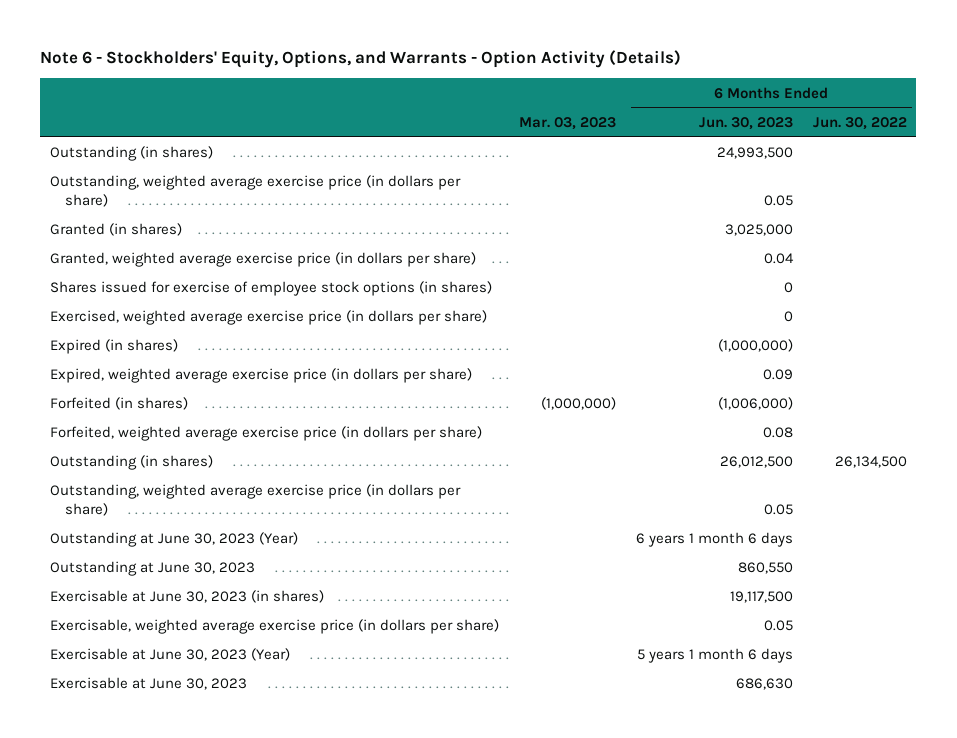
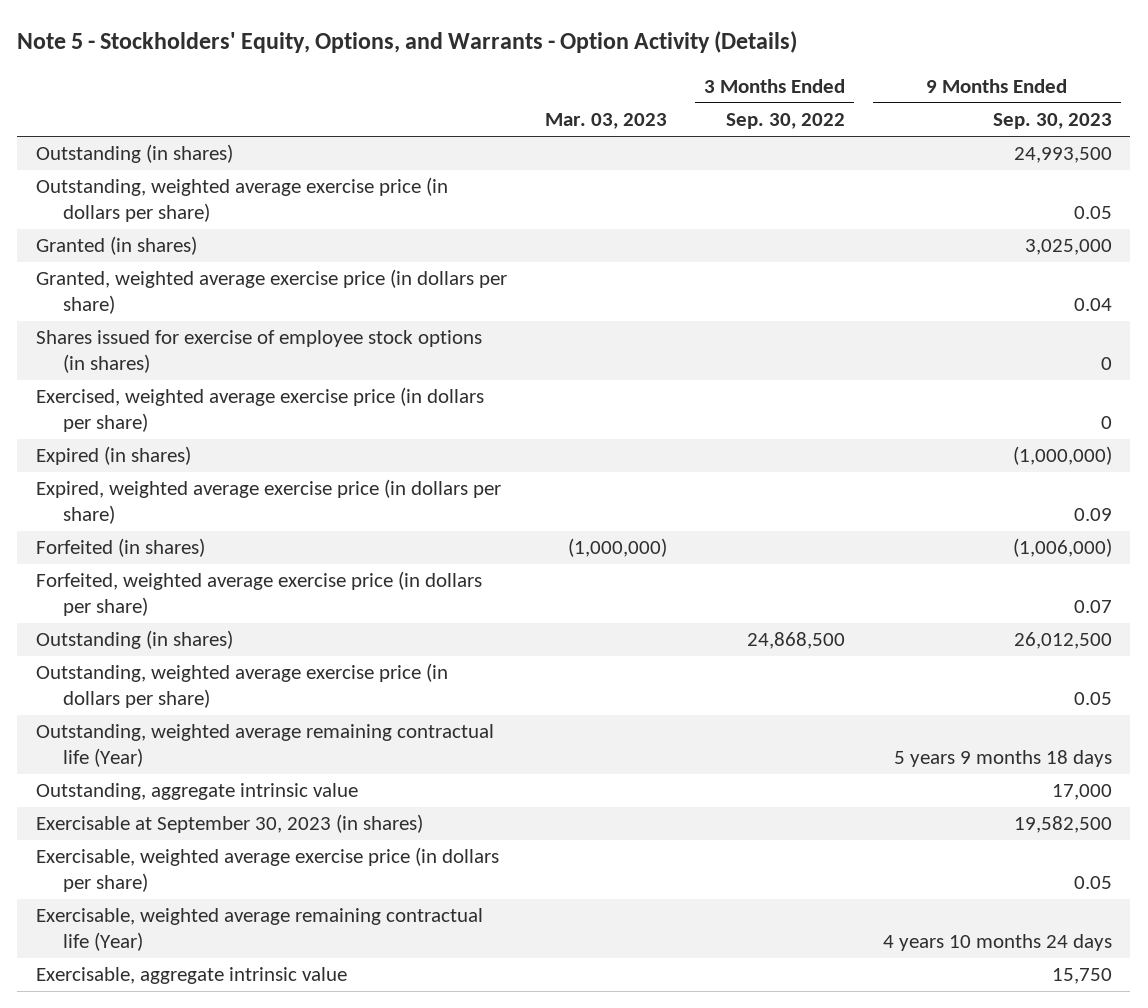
- Note 6 - Stockholders' Equity, Options, and Warrants - Option Activity (Details)
+ Note 5 - Stockholders' Equity, Options, and Warrants - Option Activity (Details)
- | Mar. 03, 2023 | 6 Months Ended Jun. 30, 2023 | 6 Months Ended Jun. 30, 2022
+ | Mar. 03, 2023 | 3 Months Ended Sep. 30, 2022 | 9 Months Ended Sep. 30, 2023
- Outstanding at June 30, 2023 (Year) | | 6 years 1 month 6 days |
- Outstanding at June 30, 2023 | | 860,550 |
- Exercisable at June 30, 2023 (in shares) | | 19,117,500 |
+ Outstanding, weighted average remaining contractual life (Year) | | | 5 years 9 months 18 days
+ Outstanding, aggregate intrinsic value | | | 17,000
+ Exercisable at September 30, 2023 (in shares) | | | 19,582,500
- Exercisable at June 30, 2023 (Year) | | 5 years 1 month 6 days |
- Exercisable at June 30, 2023 | | 686,630 |
+ Exercisable, weighted average remaining contractual life (Year) | | | 4 years 10 months 24 days
+ Exercisable, aggregate intrinsic value | | | 15,750

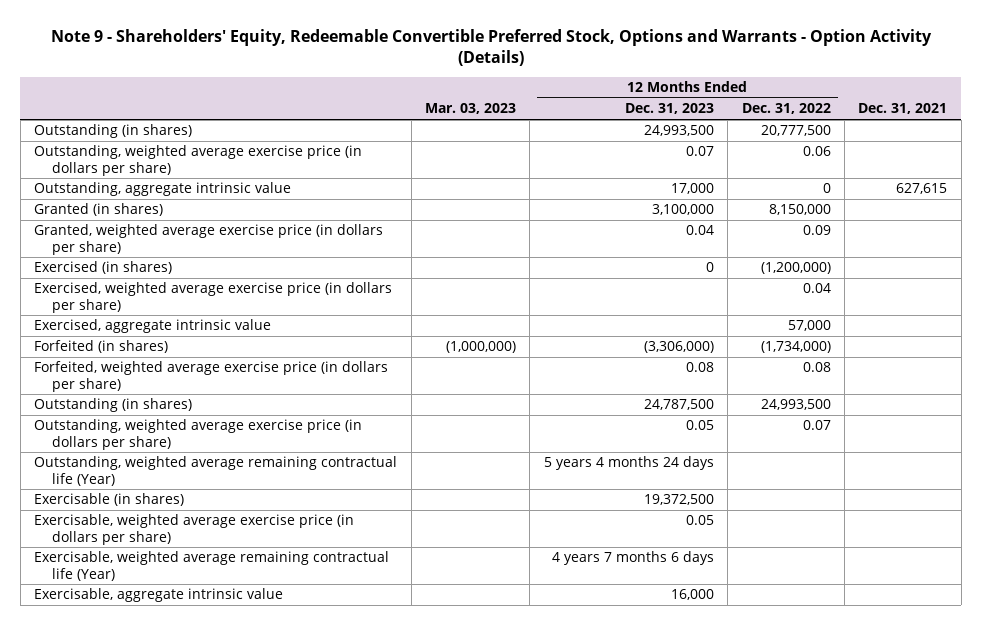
- Note 5 - Stockholders' Equity, Options, and Warrants - Option Activity (Details)
+ Note 9 - Shareholders' Equity, Redeemable Convertible Preferred Stock, Options and Warrants - Option Activity (Details)
- | Mar. 03, 2023 | 3 Months Ended Sep. 30, 2022 | 9 Months Ended Sep. 30, 2023
+ | Mar. 03, 2023 | 12 Months Ended Dec. 31, 2023 | 12 Months Ended Dec. 31, 2022 | Dec. 31, 2021
moved up: Outstanding, aggregate intrinsic value | | 17,000 | 0 | 627,615
- Shares issued for exercise of employee stock options (in shares) | | | 0
+ Exercised (in shares) | | 0 | (1,200,000) |
- Expired (in shares) | | | (1,000,000)
- Expired, weighted average exercise price (in dollars per share) | | | 0.09
+ Exercised, aggregate intrinsic value | | | 57,000 |
- Exercisable at September 30, 2023 (in shares) | | | 19,582,500
+ Exercisable (in shares) | | 19,372,500 | |

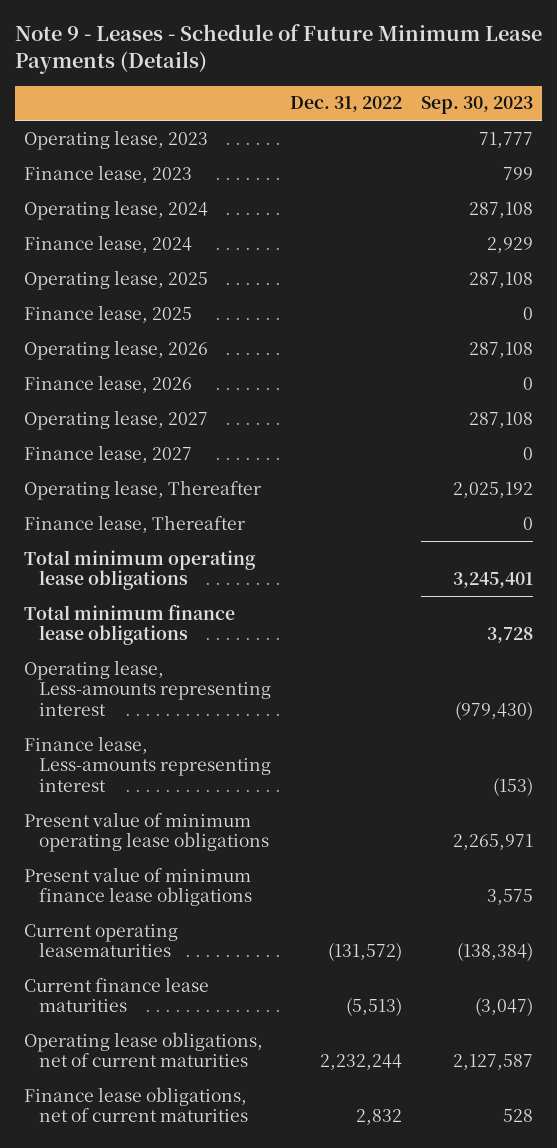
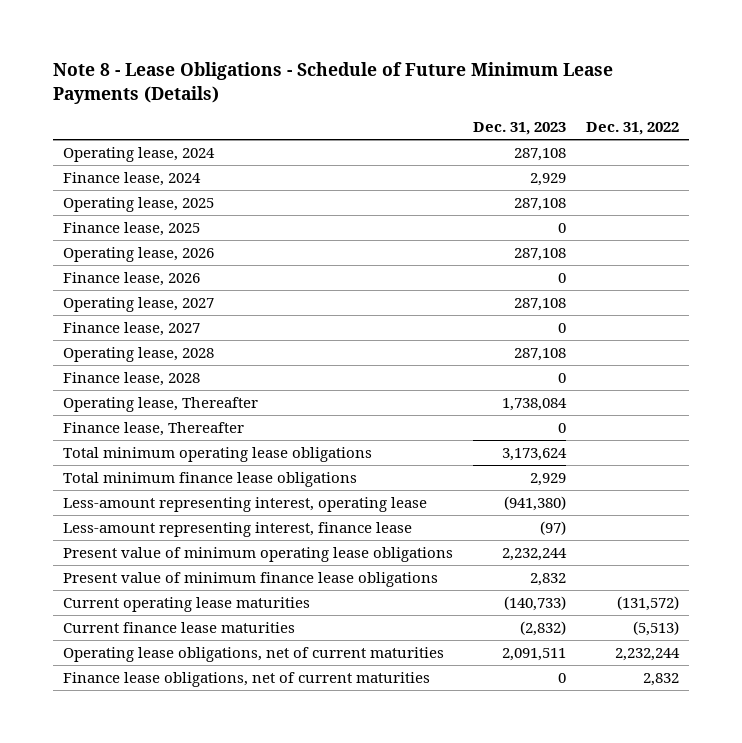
- Note 9 - Leases - Schedule of Future Minimum Lease Payments (Details)
+ Note 8 - Lease Obligations - Schedule of Future Minimum Lease Payments (Details)
- | Dec. 31, 2022 | Sep. 30, 2023
+ | Dec. 31, 2023 | Dec. 31, 2022
- Operating lease, 2023 | | 71,777
- Finance lease, 2023 | | 799
+ Operating lease, 2028 | 287,108 |
+ Finance lease, 2028 | 0 |
- Operating lease, Less-amounts representing interest | | (979,430)
- Finance lease, Less-amounts representing interest | | (153)
+ Less-amount representing interest, operating lease | (941,380) |
+ Less-amount representing interest, finance lease | (97) |
- Current operating leasematurities | (131,572) | (138,384)
+ Current operating lease maturities | (140,733) | (131,572)

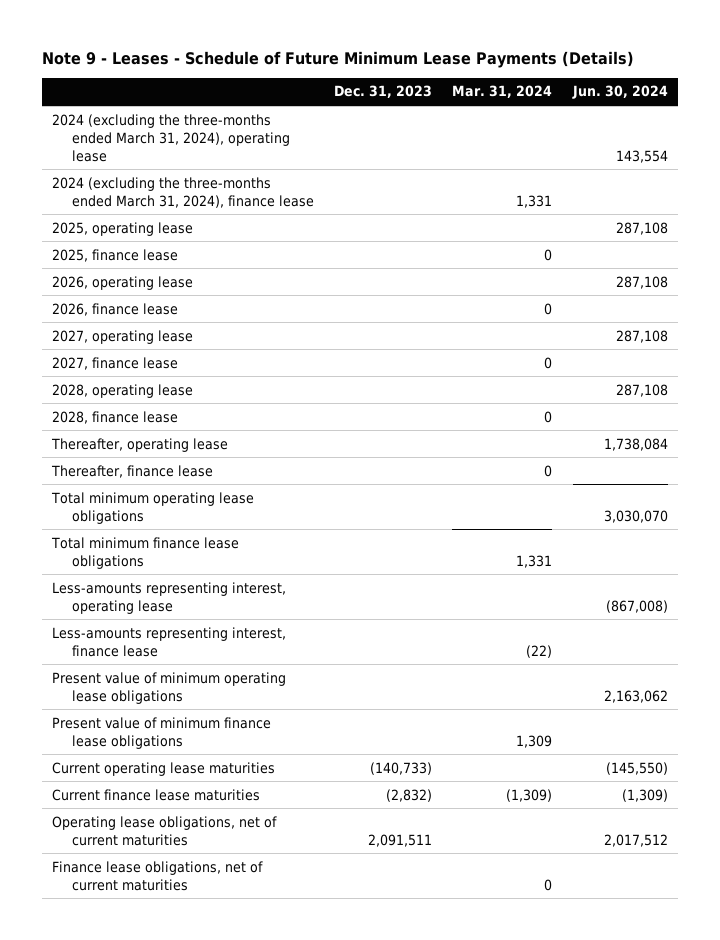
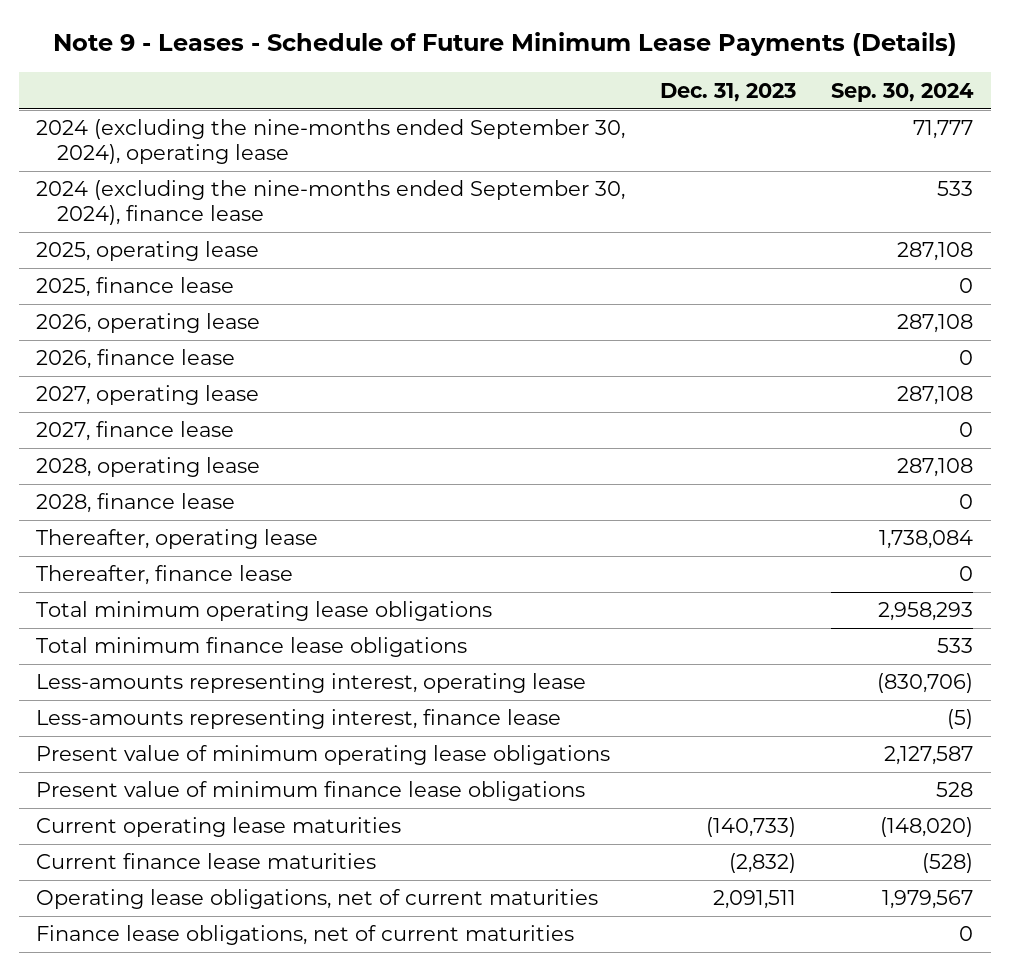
- | Dec. 31, 2023 | Mar. 31, 2024 | Jun. 30, 2024
+ | Dec. 31, 2023 | Sep. 30, 2024
- 2024 (excluding the three-months ended March 31, 2024), operating lease | | | 143,554
- 2024 (excluding the three-months ended March 31, 2024), finance lease | | 1,331 |
+ 2024 (excluding the nine-months ended September 30, 2024), operating lease | | 71,777
+ 2024 (excluding the nine-months ended September 30, 2024), finance lease | | 533

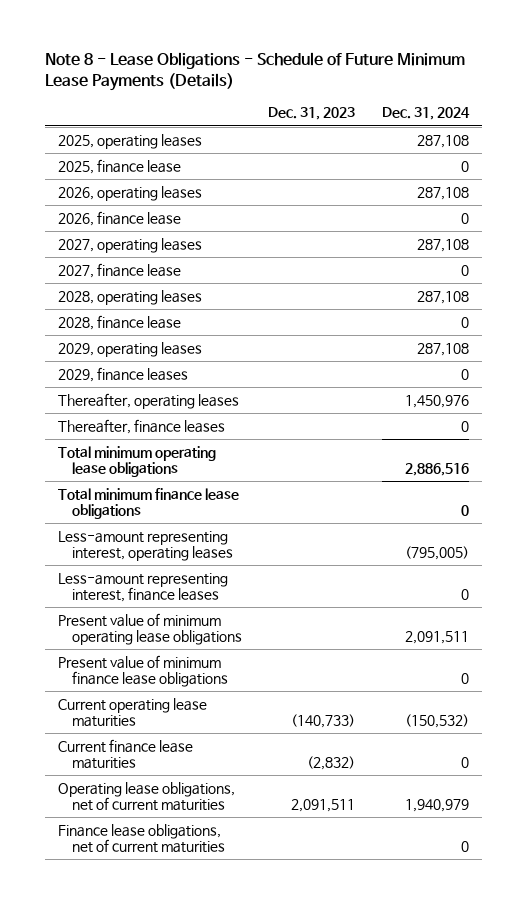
- Note 9 - Leases - Schedule of Future Minimum Lease Payments (Details)
+ Note 8 - Lease Obligations - Schedule of Future Minimum Lease Payments (Details)
- | Dec. 31, 2023 | Sep. 30, 2024
+ | Dec. 31, 2023 | Dec. 31, 2024
- 2024 (excluding the nine-months ended September 30, 2024), operating lease | | 71,777
- 2024 (excluding the nine-months ended September 30, 2024), finance lease | | 533
- 2025, operating lease | | 287,108
+ 2025, operating leases | | 287,108
- 2026, operating lease | | 287,108
+ 2026, operating leases | | 287,108
- 2027, operating lease | | 287,108
+ 2027, operating leases | | 287,108
- 2028, operating lease | | 287,108
+ 2028, operating leases | | 287,108
- Thereafter, operating lease | | 1,738,084
- Thereafter, finance lease | | 0
+ 2029, operating leases | | 287,108
+ 2029, finance leases | | 0
+ Thereafter, operating leases | | 1,450,976
+ Thereafter, finance leases | | 0
- Less-amounts representing interest, operating lease | | (830,706)
- Less-amounts representing interest, finance lease | | (5)
+ Less-amount representing interest, operating leases | | (795,005)
+ Less-amount representing interest, finance leases | | 0

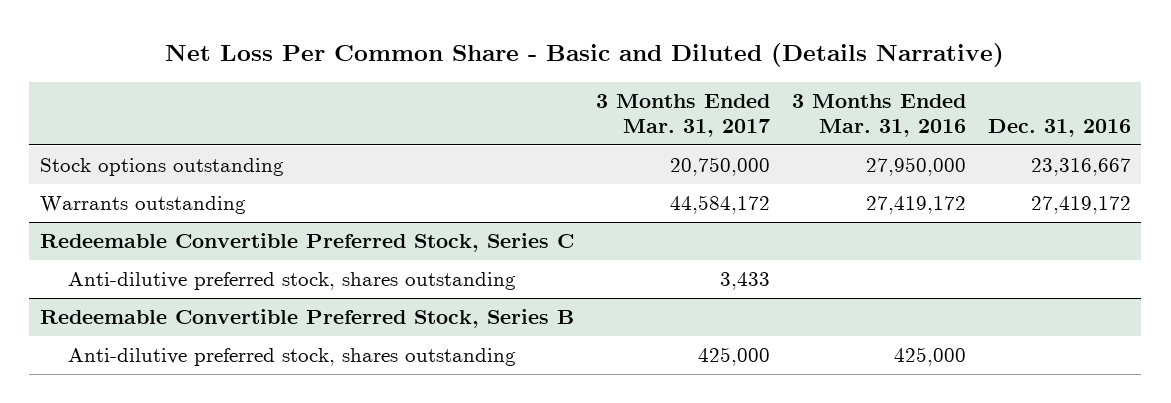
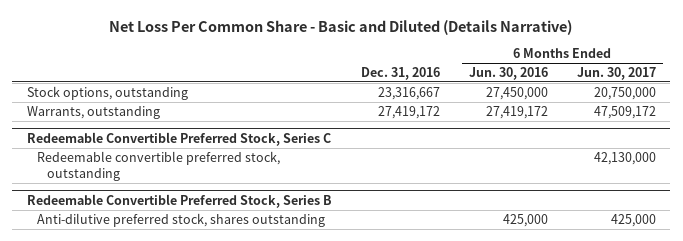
- | 3 Months Ended Mar. 31, 2017 | 3 Months Ended Mar. 31, 2016 | Dec. 31, 2016
+ | Dec. 31, 2016 | 6 Months Ended Jun. 30, 2016 | 6 Months Ended Jun. 30, 2017
- Stock options outstanding | 20,750,000 | 27,950,000 | 23,316,667
- Warrants outstanding | 44,584,172 | 27,419,172 | 27,419,172
+ Stock options, outstanding | 23,316,667 | 27,450,000 | 20,750,000
+ Warrants, outstanding | 27,419,172 | 27,419,172 | 47,509,172
@ Redeemable Convertible Preferred Stock, Series C
- Anti-dilutive preferred stock, shares outstanding | 3,433 | |
+ Redeemable convertible preferred stock, outstanding | | | 42,130,000

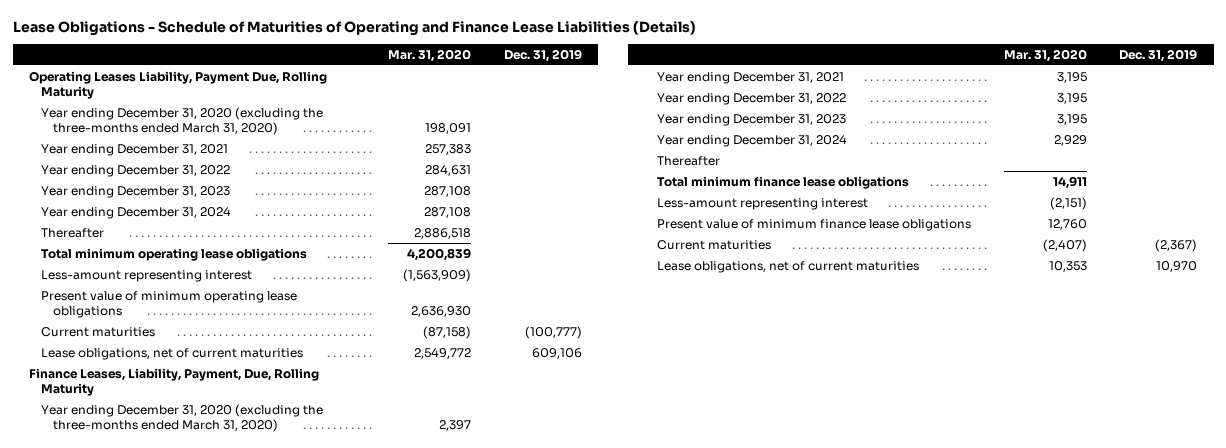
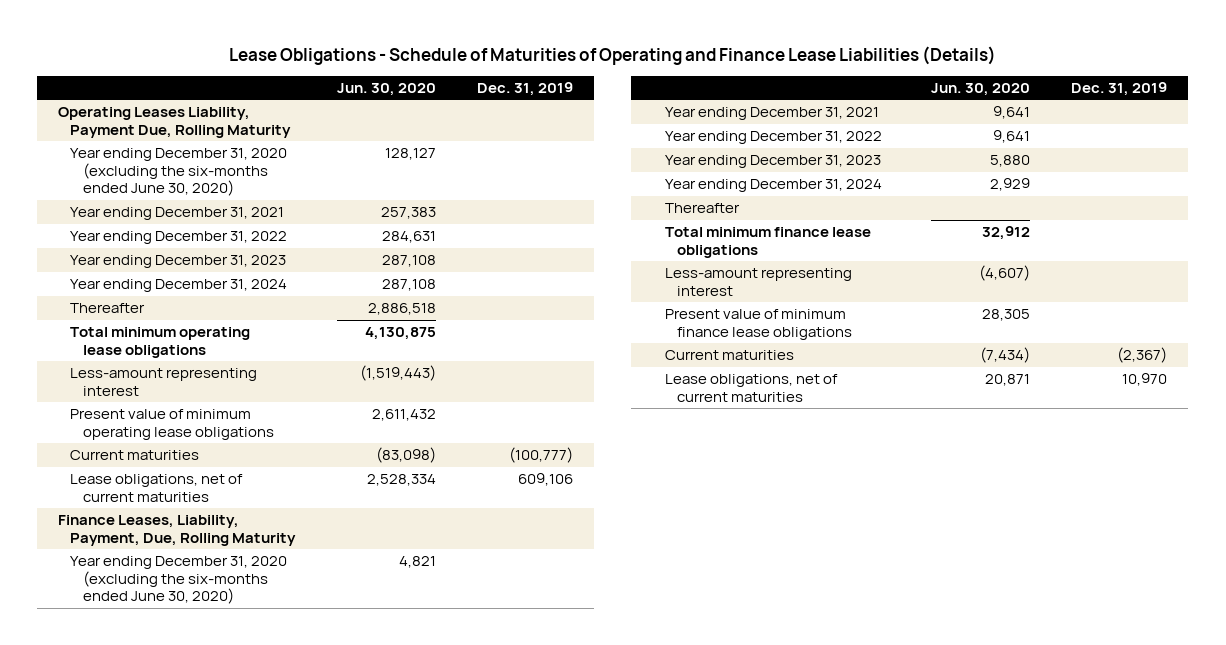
- | Mar. 31, 2020 | Dec. 31, 2019
+ | Jun. 30, 2020 | Dec. 31, 2019
- Year ending December 31, 2020 (excluding the three-months ended March 31, 2020) | 198,091 |
+ Year ending December 31, 2020 (excluding the six-months ended June 30, 2020) | 128,127 |
- Year ending December 31, 2020 (excluding the three-months ended March 31, 2020) | 2,397 |
+ Year ending December 31, 2020 (excluding the six-months ended June 30, 2020) | 4,821 |

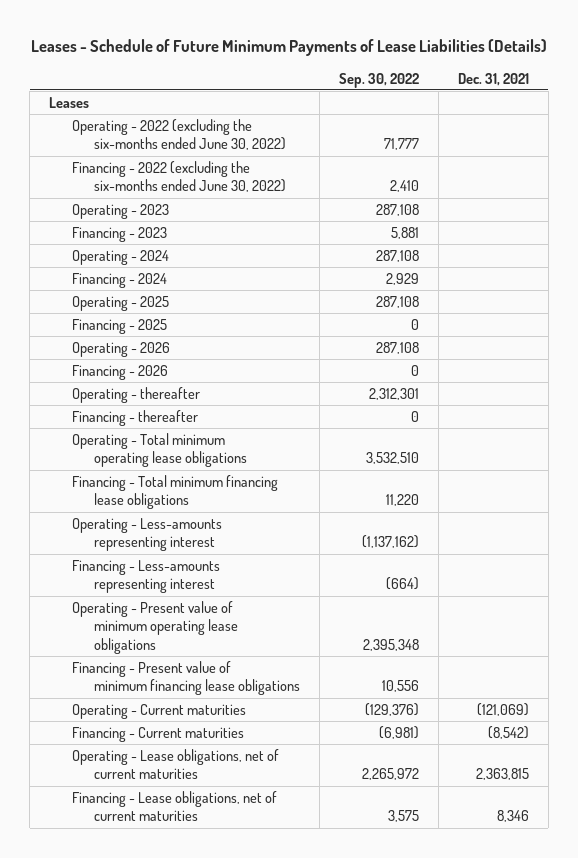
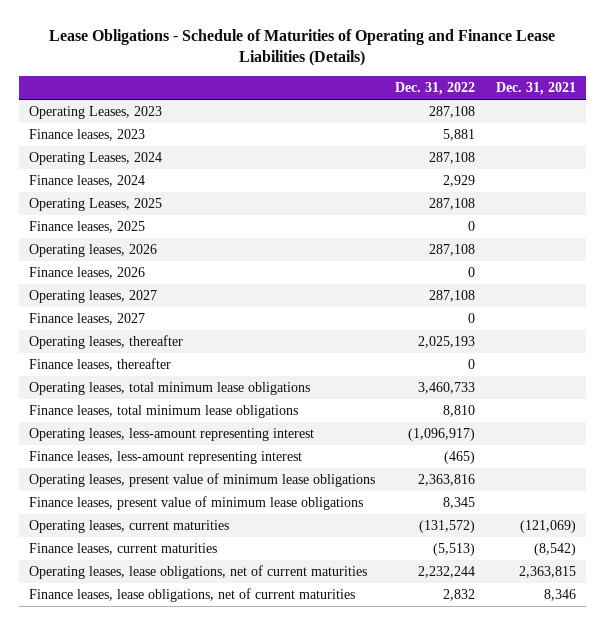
- Leases - Schedule of Future Minimum Payments of Lease Liabilities (Details)
+ Lease Obligations - Schedule of Maturities of Operating and Finance Lease Liabilities (Details)
- | Sep. 30, 2022 | Dec. 31, 2021
+ | Dec. 31, 2022 | Dec. 31, 2021
- Leases
- Operating - 2022 (excluding the six-months ended June 30, 2022) | 71,777 |
- Financing - 2022 (excluding the six-months ended June 30, 2022) | 2,410 |
- Operating - 2023 | 287,108 |
- Financing - 2023 | 5,881 |
- Operating - 2024 | 287,108 |
- Financing - 2024 | 2,929 |
- Operating - 2025 | 287,108 |
- Financing - 2025 | 0 |
- Operating - 2026 | 287,108 |
- Financing - 2026 | 0 |
- Operating - thereafter | 2,312,301 |
- Financing - thereafter | 0 |
- Operating - Total minimum operating lease obligations | 3,532,510 |
- Financing - Total minimum financing lease obligations | 11,220 |
- Operating - Less-amounts representing interest | (1,137,162) |
- Financing - Less-amounts representing interest | (664) |
- Operating - Present value of minimum operating lease obligations | 2,395,348 |
- Financing - Present value of minimum financing lease obligations | 10,556 |
- Operating - Current maturities | (129,376) | (121,069)
- Financing - Current maturities | (6,981) | (8,542)
- Operating - Lease obligations, net of current maturities | 2,265,972 | 2,363,815
- Financing - Lease obligations, net of current maturities | 3,575 | 8,346
+ Operating Leases, 2023 | 287,108 |
+ Finance leases, 2023 | 5,881 |
+ Operating Leases, 2024 | 287,108 |
+ Finance leases, 2024 | 2,929 |
+ Operating Leases, 2025 | 287,108 |
+ Finance leases, 2025 | 0 |
+ Operating leases, 2026 | 287,108 |
+ Finance leases, 2026 | 0 |
+ Operating leases, 2027 | 287,108 |
+ Finance leases, 2027 | 0 |
+ Operating leases, thereafter | 2,025,193 |
+ Finance leases, thereafter | 0 |
+ Operating leases, total minimum lease obligations | 3,460,733 |
+ Finance leases, total minimum lease obligations | 8,810 |
+ Operating leases, less-amount representing interest | (1,096,917) |
+ Finance leases, less-amount representing interest | (465) |
+ Operating leases, present value of minimum lease obligations | 2,363,816 |
+ Finance leases, present value of minimum lease obligations | 8,345 |
+ Operating leases, current maturities | (131,572) | (121,069)
+ Finance leases, current maturities | (5,513) | (8,542)
+ Operating leases, lease obligations, net of current maturities | 2,232,244 | 2,363,815
+ Finance leases, lease obligations, net of current maturities | 2,832 | 8,346

